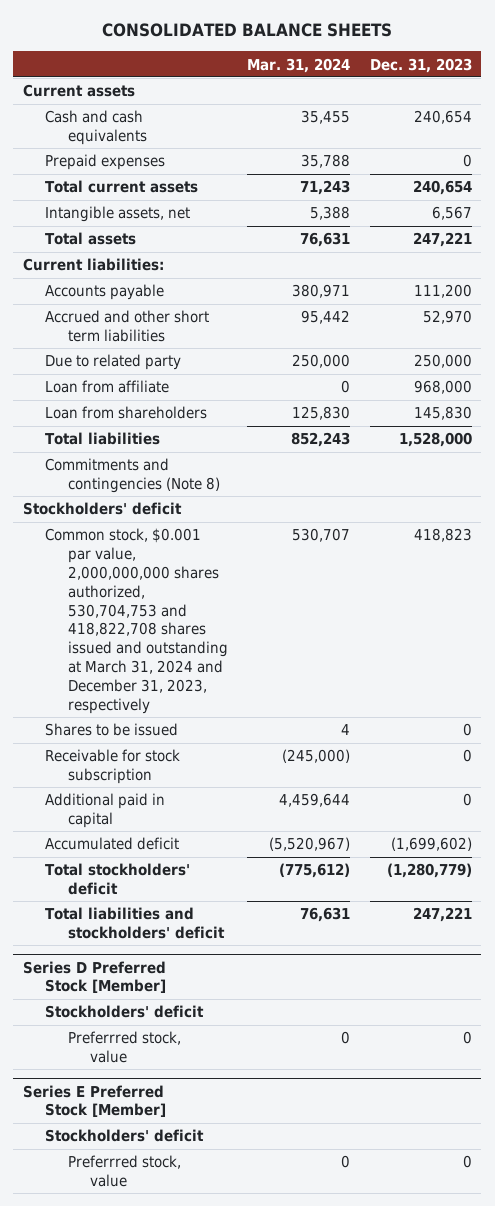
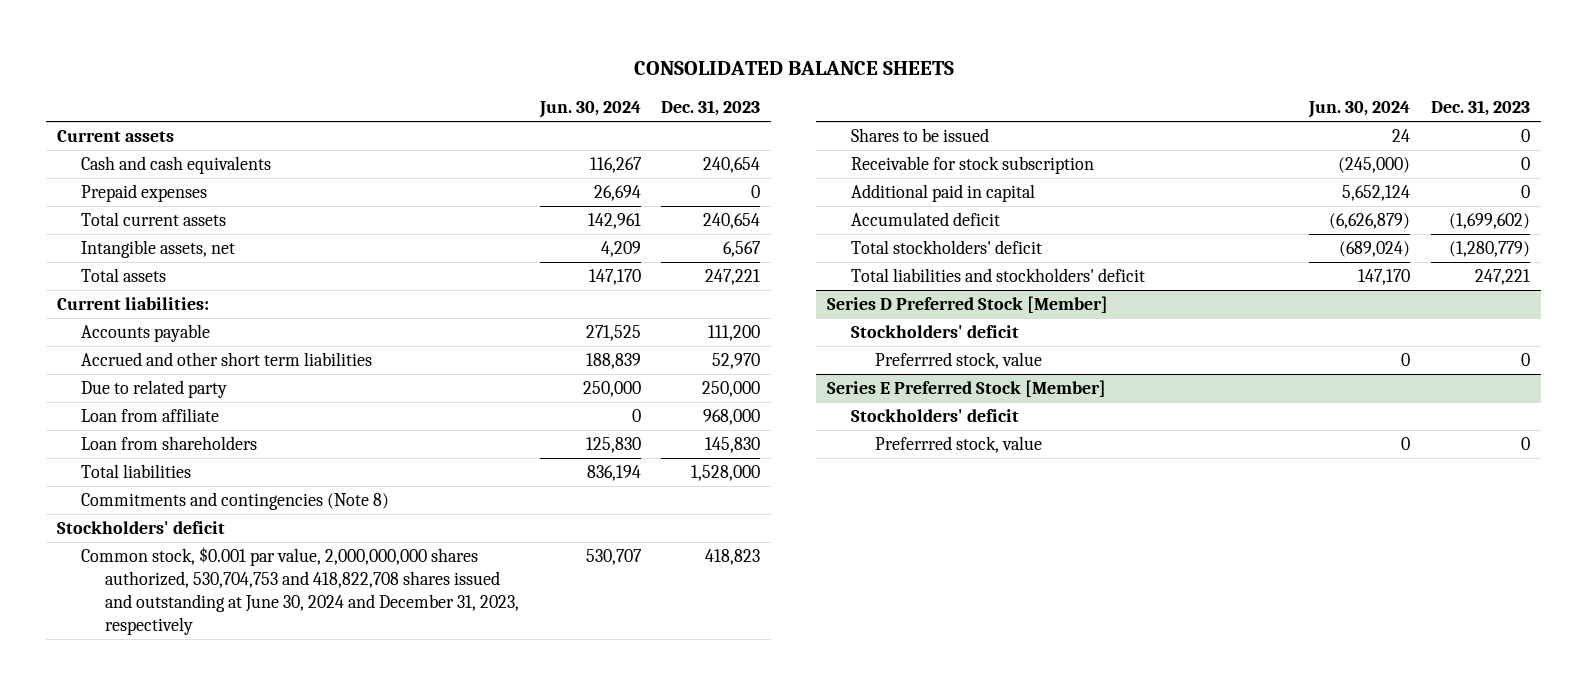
- | Mar. 31, 2024 | Dec. 31, 2023
+ | Jun. 30, 2024 | Dec. 31, 2023
- Common stock, $0.001 par value, 2,000,000,000 shares authorized, 530,704,753 and 418,822,708 shares issued and outstanding at March 31, 2024 and December 31, 2023, respectively | 530,707 | 418,823
+ Common stock, $0.001 par value, 2,000,000,000 shares authorized, 530,704,753 and 418,822,708 shares issued and outstanding at June 30, 2024 and December 31, 2023, respectively | 530,707 | 418,823

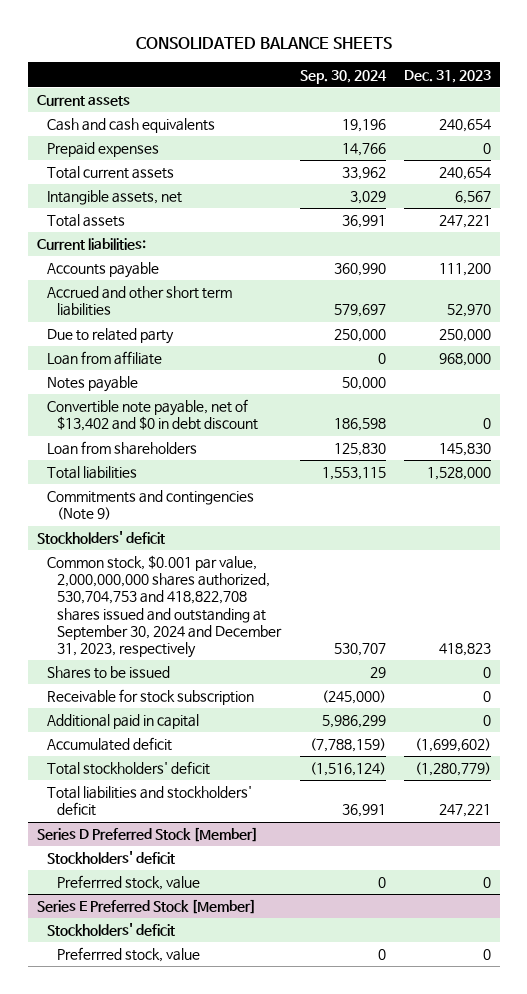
- | Jun. 30, 2024 | Dec. 31, 2023
+ | Sep. 30, 2024 | Dec. 31, 2023
+ Notes payable | 50,000 |
+ Convertible note payable, net of $13,402 and $0 in debt discount | 186,598 | 0
- Commitments and contingencies (Note 8)
+ Commitments and contingencies (Note 9)
- Common stock, $0.001 par value, 2,000,000,000 shares authorized, 530,704,753 and 418,822,708 shares issued and outstanding at June 30, 2024 and December 31, 2023, respectively | 530,707 | 418,823
+ Common stock, $0.001 par value, 2,000,000,000 shares authorized, 530,704,753 and 418,822,708 shares issued and outstanding at September 30, 2024 and December 31, 2023, respectively | 530,707 | 418,823

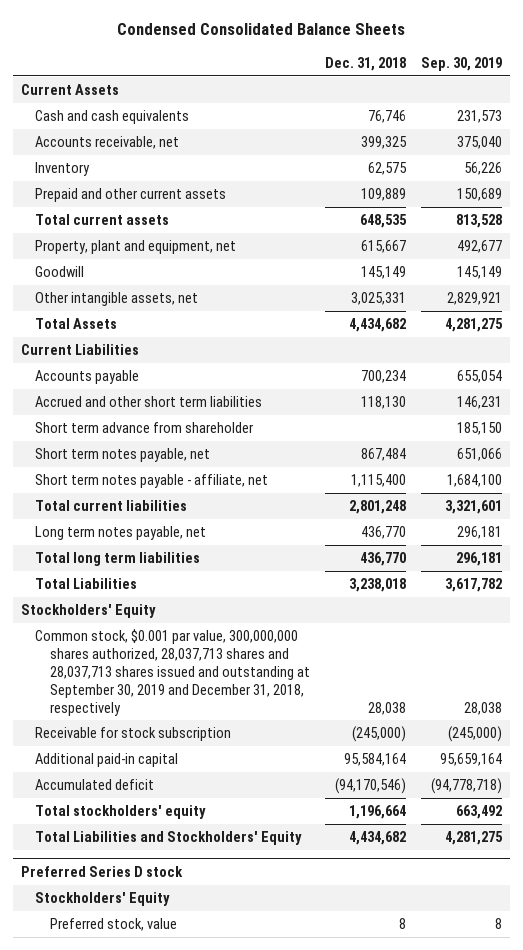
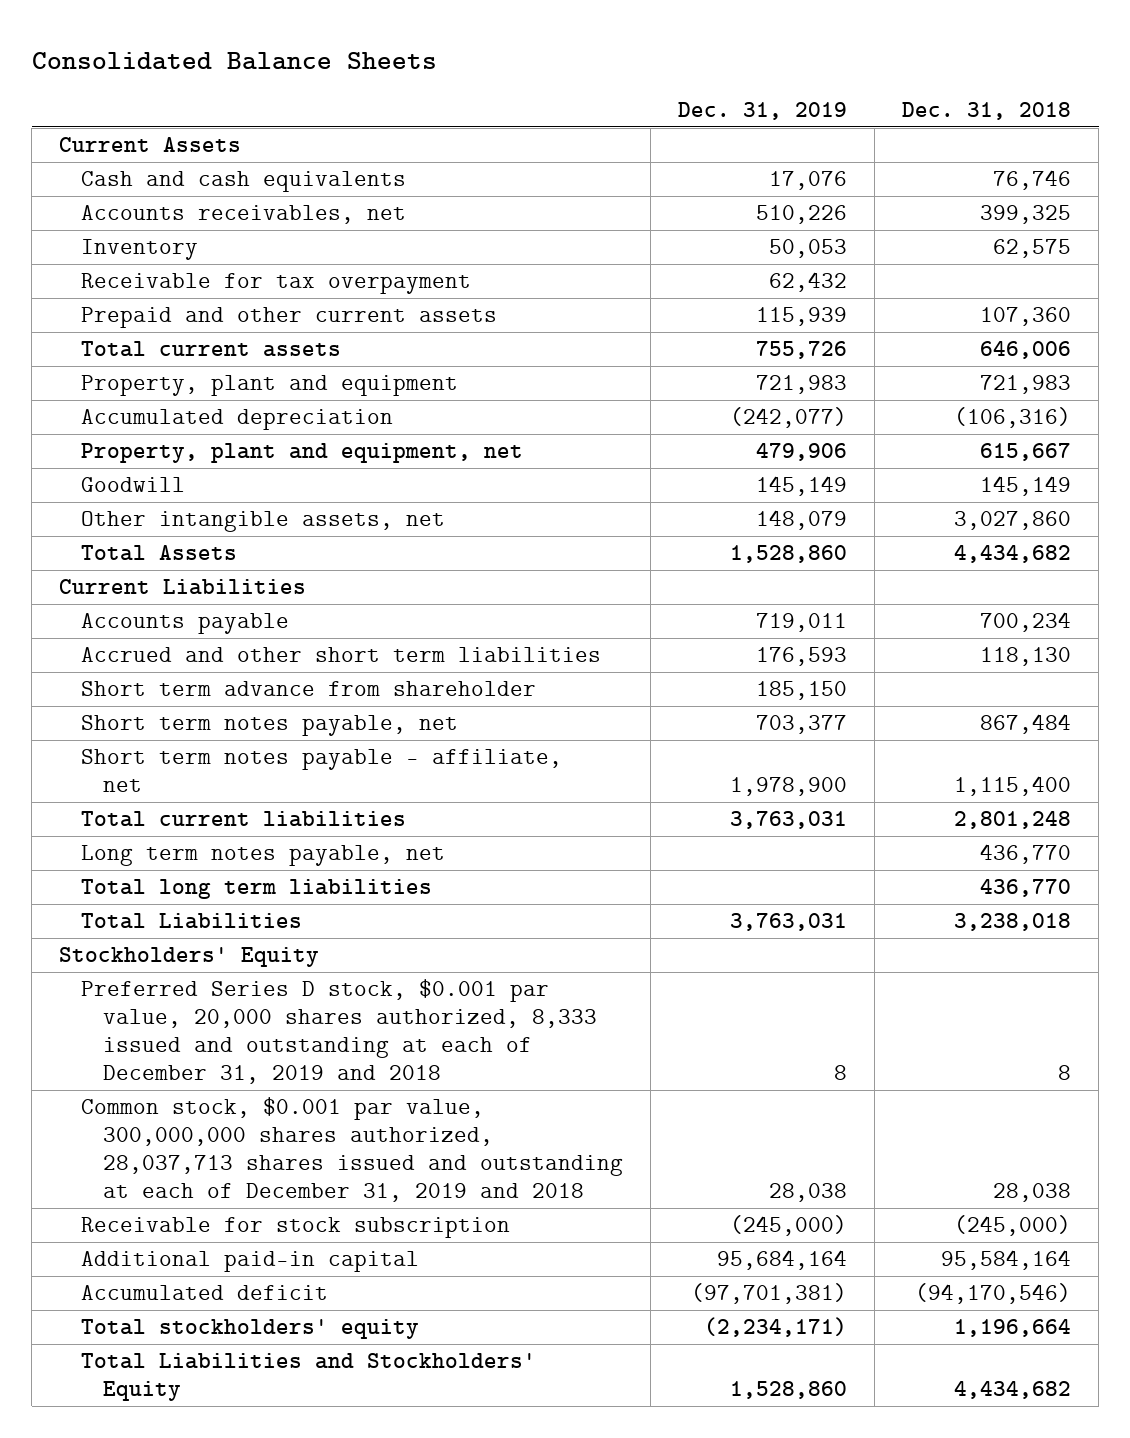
- Condensed Consolidated Balance Sheets
+ Consolidated Balance Sheets
- | Dec. 31, 2018 | Sep. 30, 2019
+ | Dec. 31, 2019 | Dec. 31, 2018
- Accounts receivable, net | 399,325 | 375,040
+ Accounts receivables, net | 510,226 | 399,325
- Prepaid and other current assets | 109,889 | 150,689
- Total current assets | 648,535 | 813,528
+ Receivable for tax overpayment | 62,432 |
+ Prepaid and other current assets | 115,939 | 107,360
+ Total current assets | 755,726 | 646,006
+ Property, plant and equipment | 721,983 | 721,983
+ Accumulated depreciation | (242,077) | (106,316)
- Other intangible assets, net | 3,025,331 | 2,829,921
+ Other intangible assets, net | 148,079 | 3,027,860
- Common stock, $0.001 par value, 300,000,000 shares authorized, 28,037,713 shares and 28,037,713 shares issued and outstanding at September 30, 2019 and December 31, 2018, respectively | 28,038 | 28,038
+ Preferred Series D stock, $0.001 par value, 20,000 shares authorized, 8,333 issued and outstanding at each of December 31, 2019 and 2018 | 8 | 8
+ Common stock, $0.001 par value, 300,000,000 shares authorized, 28,037,713 shares issued and outstanding at each of December 31, 2019 and 2018 | 28,038 | 28,038
- Preferred Series D stock
- Stockholders' Equity
- Preferred stock, value | 8 | 8

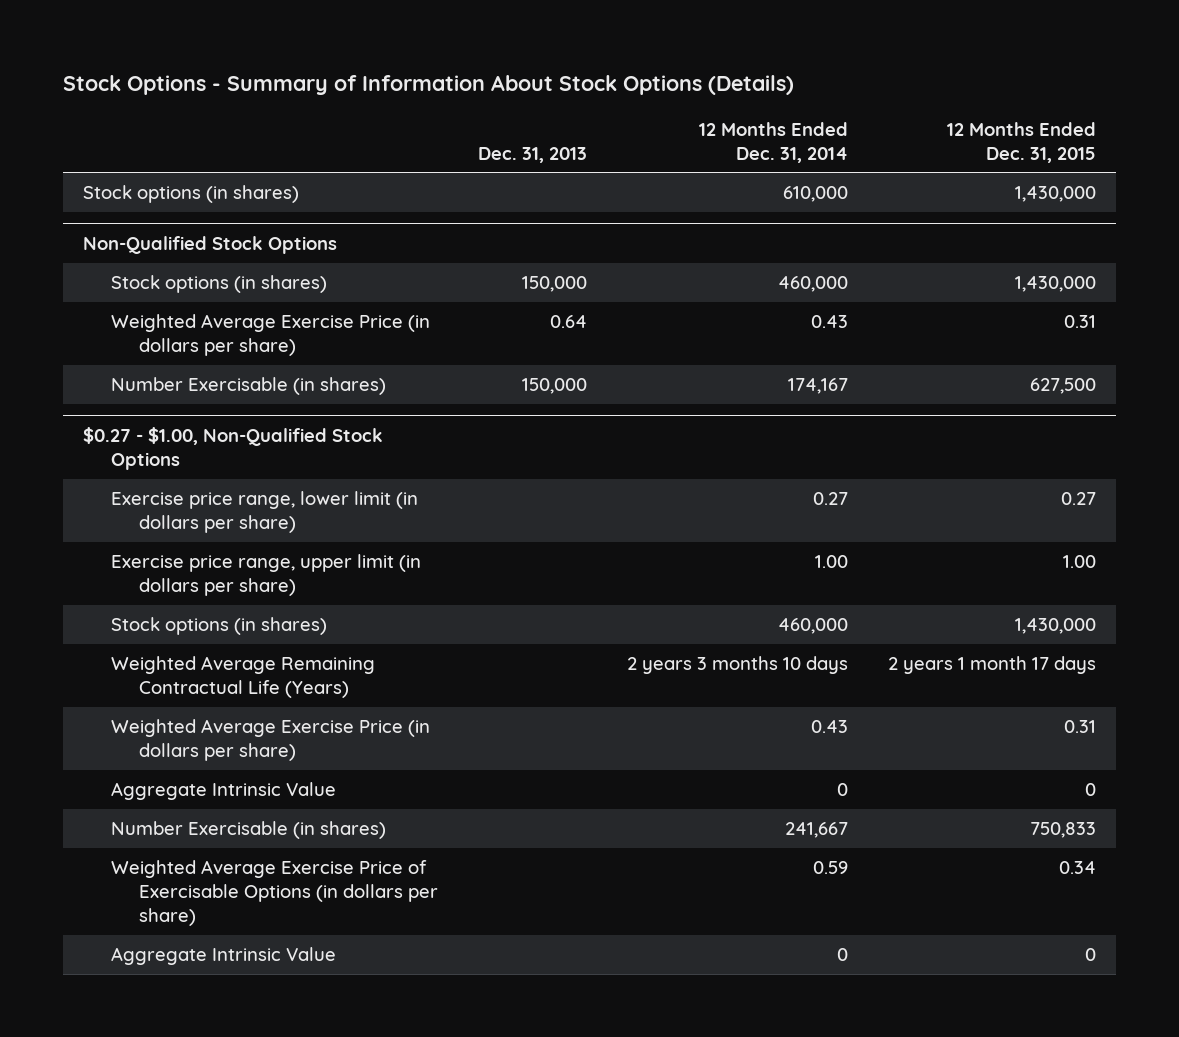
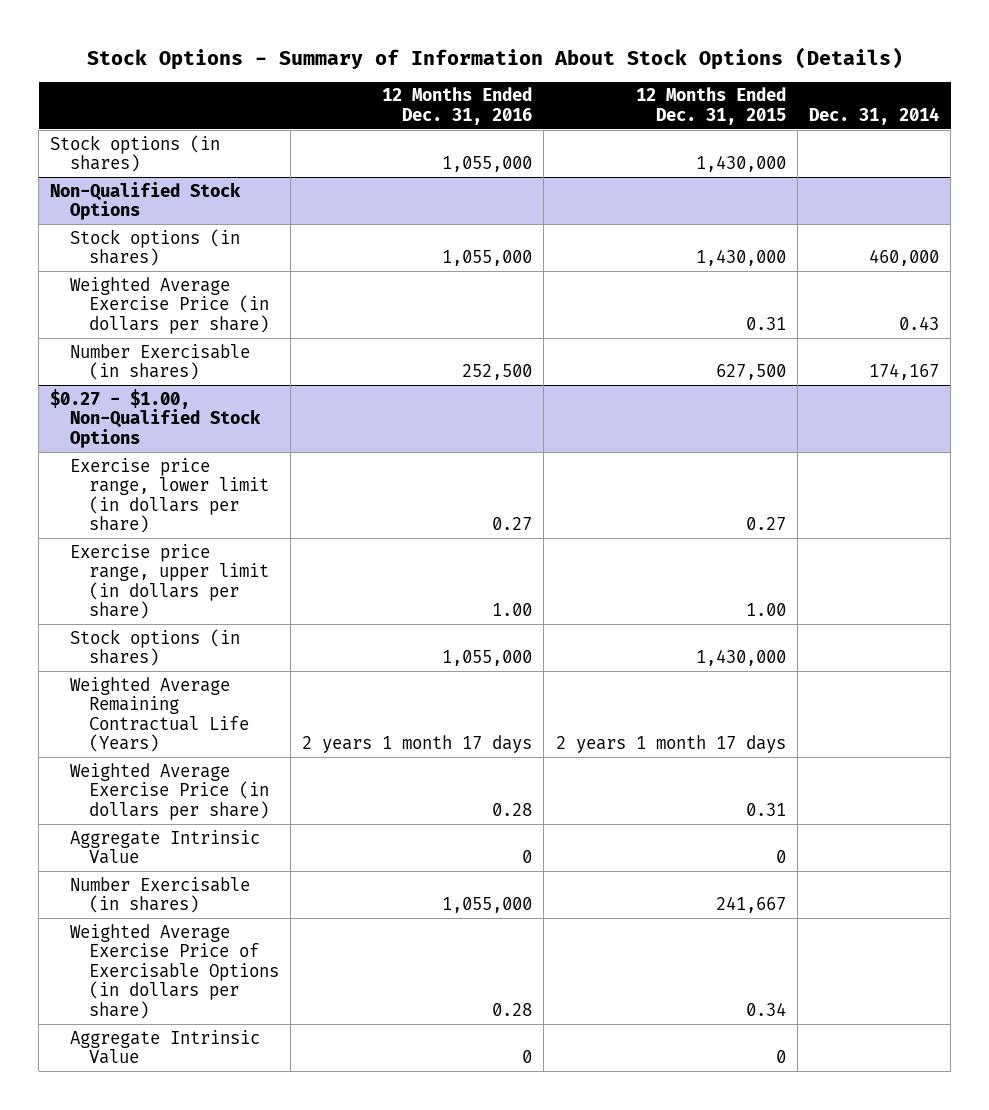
- | Dec. 31, 2013 | 12 Months Ended Dec. 31, 2014 | 12 Months Ended Dec. 31, 2015
+ | 12 Months Ended Dec. 31, 2016 | 12 Months Ended Dec. 31, 2015 | Dec. 31, 2014
@ $0.27 - $1.00, Non-Qualified Stock Options
- Number Exercisable (in shares) | | 241,667 | 750,833
+ Number Exercisable (in shares) | 1,055,000 | 241,667 |

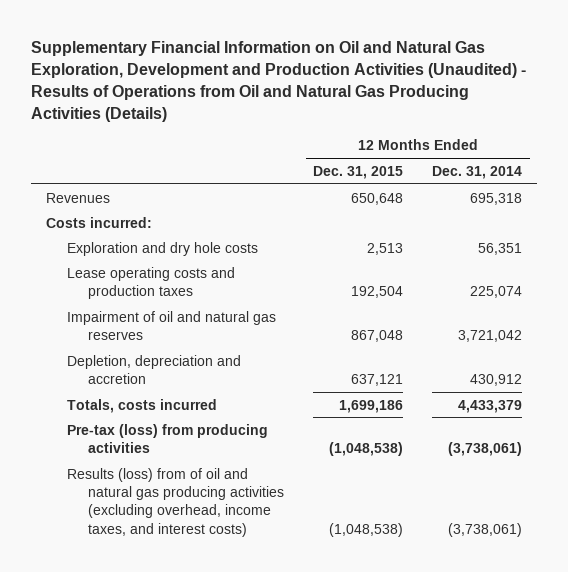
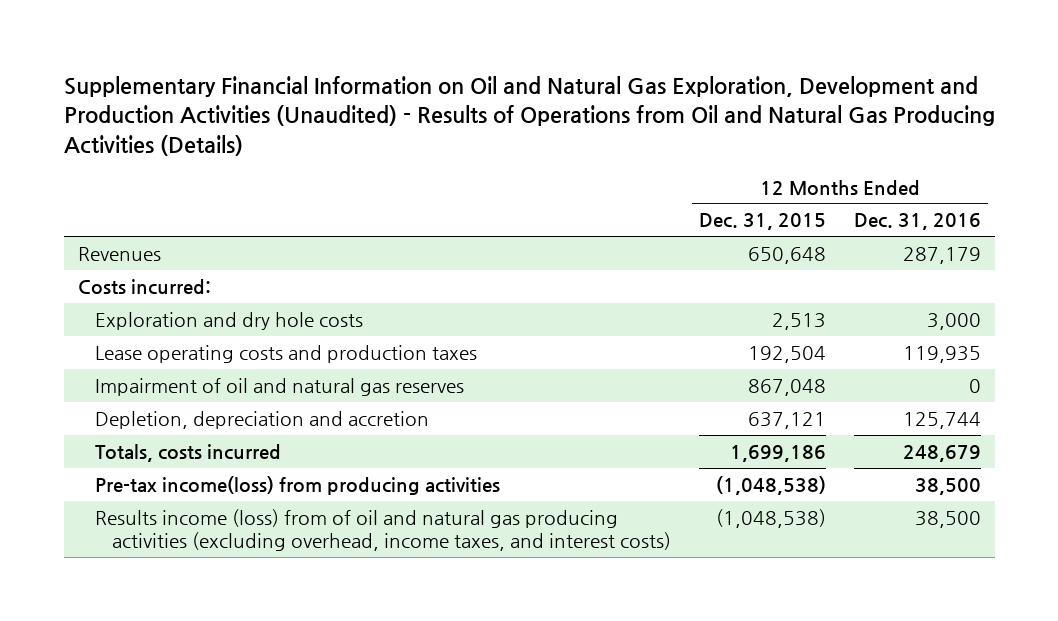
- | 12 Months Ended Dec. 31, 2015 | 12 Months Ended Dec. 31, 2014
+ | 12 Months Ended Dec. 31, 2015 | 12 Months Ended Dec. 31, 2016
- Pre-tax (loss) from producing activities | (1,048,538) | (3,738,061)
- Results (loss) from of oil and natural gas producing activities (excluding overhead, income taxes, and interest costs) | (1,048,538) | (3,738,061)
+ Pre-tax income(loss) from producing activities | (1,048,538) | 38,500
+ Results income (loss) from of oil and natural gas producing activities (excluding overhead, income taxes, and interest costs) | (1,048,538) | 38,500

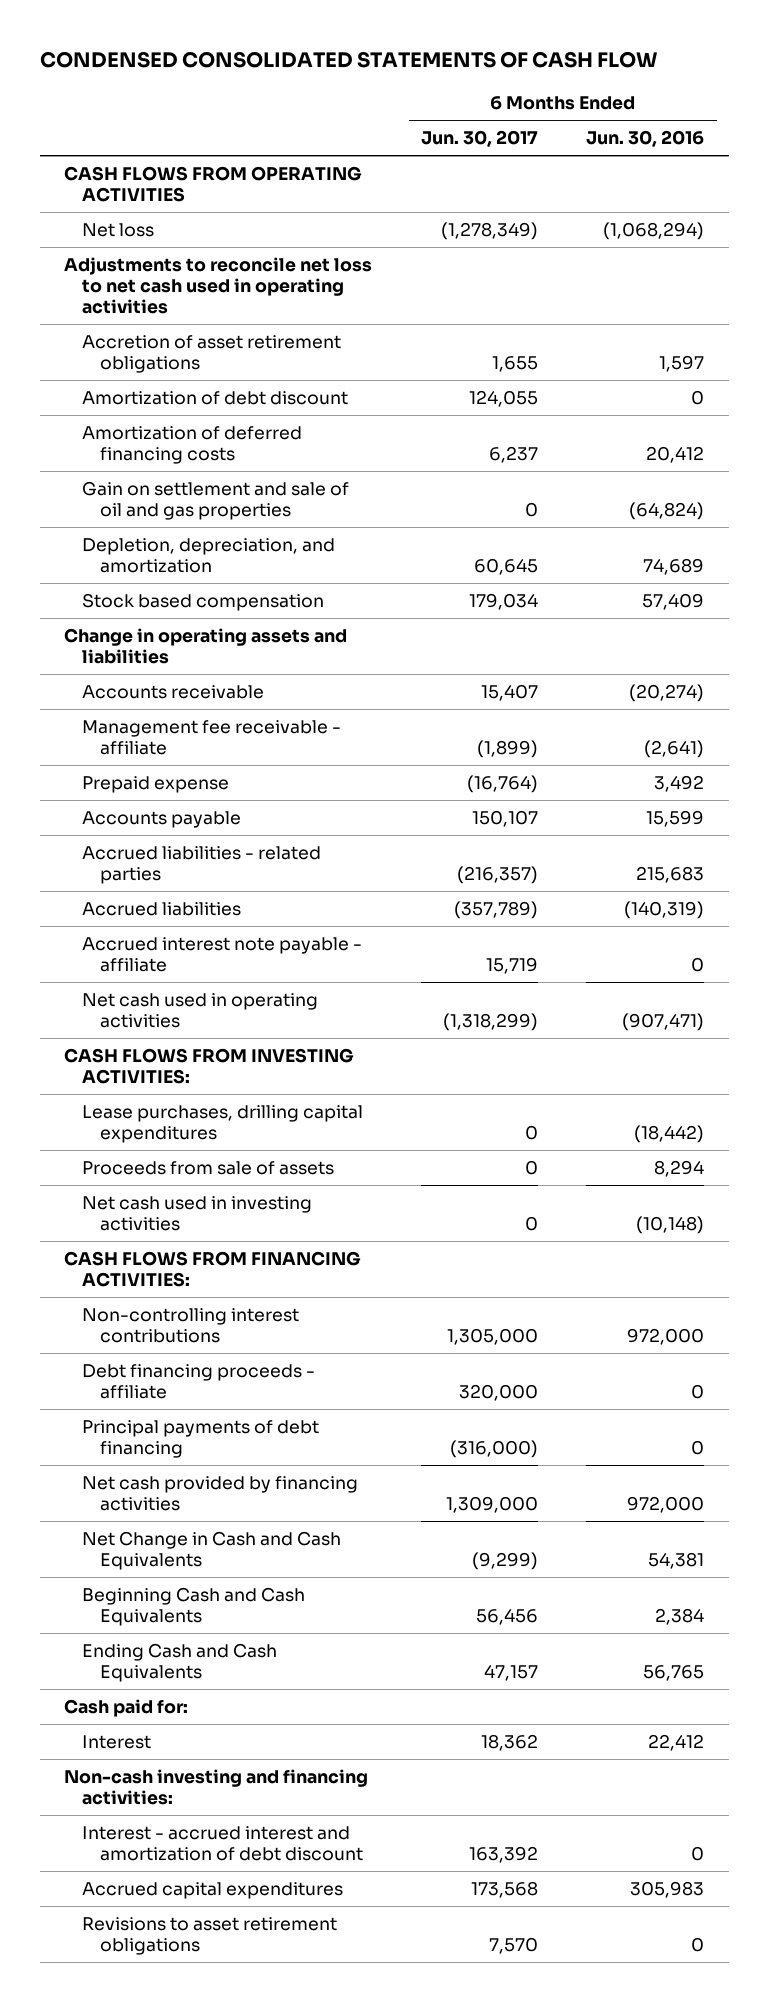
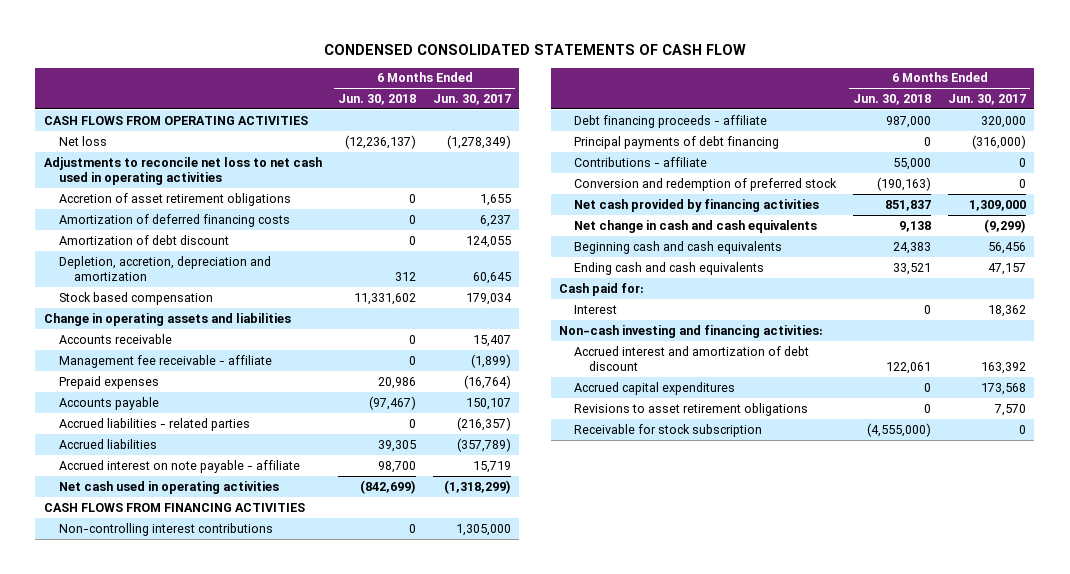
- | 6 Months Ended Jun. 30, 2017 | 6 Months Ended Jun. 30, 2016
+ | 6 Months Ended Jun. 30, 2018 | 6 Months Ended Jun. 30, 2017
- Gain on settlement and sale of oil and gas properties | 0 | (64,824)
- Depletion, depreciation, and amortization | 60,645 | 74,689
moved down: Amortization of debt discount | 0 | 124,055
+ Depletion, accretion, depreciation and amortization | 312 | 60,645
- Prepaid expense | (16,764) | 3,492
+ Prepaid expenses | 20,986 | (16,764)
- Accrued interest note payable - affiliate | 15,719 | 0
+ Accrued interest on note payable - affiliate | 98,700 | 15,719
- CASH FLOWS FROM INVESTING ACTIVITIES:
- Lease purchases, drilling capital expenditures | 0 | (18,442)
- Proceeds from sale of assets | 0 | 8,294
- Net cash used in investing activities | 0 | (10,148)
- CASH FLOWS FROM FINANCING ACTIVITIES:
+ CASH FLOWS FROM FINANCING ACTIVITIES
+ Contributions - affiliate | 55,000 | 0
+ Conversion and redemption of preferred stock | (190,163) | 0
- Net Change in Cash and Cash Equivalents | (9,299) | 54,381
- Beginning Cash and Cash Equivalents | 56,456 | 2,384
- Ending Cash and Cash Equivalents | 47,157 | 56,765
+ Net change in cash and cash equivalents | 9,138 | (9,299)
+ Beginning cash and cash equivalents | 24,383 | 56,456
+ Ending cash and cash equivalents | 33,521 | 47,157
- Interest - accrued interest and amortization of debt discount | 163,392 | 0
+ Accrued interest and amortization of debt discount | 122,061 | 163,392
+ Receivable for stock subscription | (4,555,000) | 0

